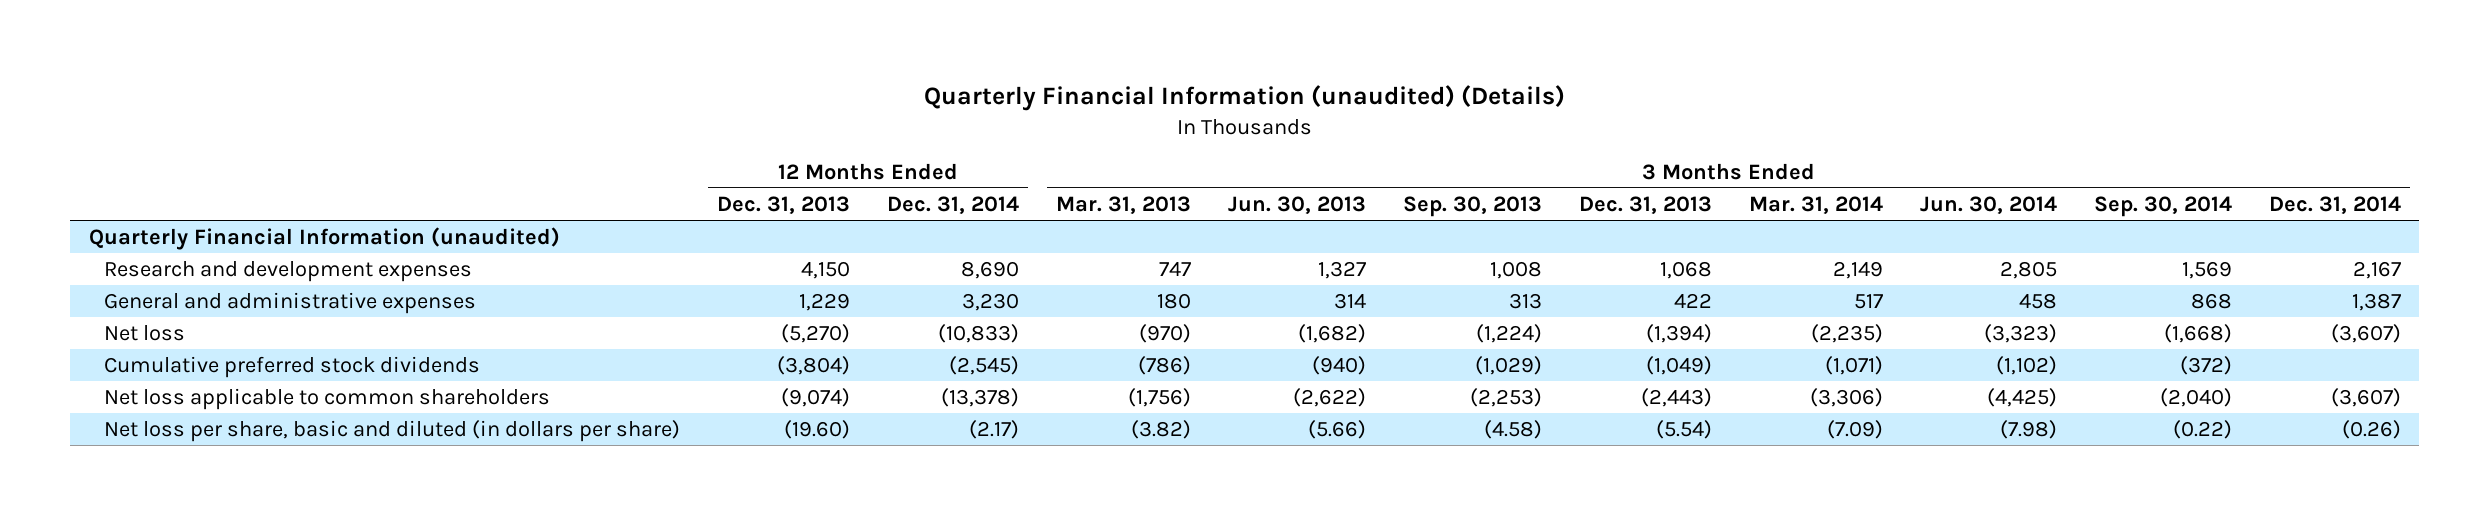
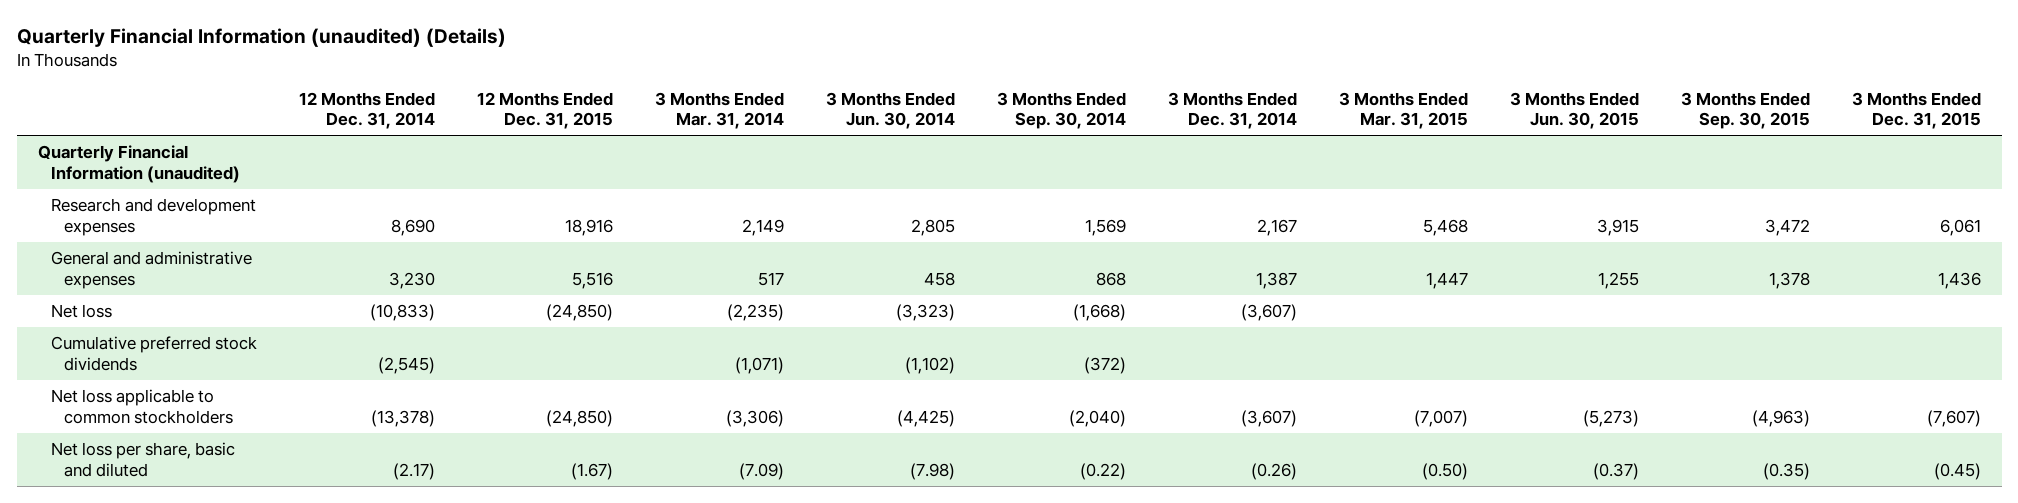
- | 12 Months Ended Dec. 31, 2013 | 12 Months Ended Dec. 31, 2014 | 3 Months Ended Mar. 31, 2013 | 3 Months Ended Jun. 30, 2013 | 3 Months Ended Sep. 30, 2013 | 3 Months Ended Dec. 31, 2013 | 3 Months Ended Mar. 31, 2014 | 3 Months Ended Jun. 30, 2014 | 3 Months Ended Sep. 30, 2014 | 3 Months Ended Dec. 31, 2014
+ | 12 Months Ended Dec. 31, 2014 | 12 Months Ended Dec. 31, 2015 | 3 Months Ended Mar. 31, 2014 | 3 Months Ended Jun. 30, 2014 | 3 Months Ended Sep. 30, 2014 | 3 Months Ended Dec. 31, 2014 | 3 Months Ended Mar. 31, 2015 | 3 Months Ended Jun. 30, 2015 | 3 Months Ended Sep. 30, 2015 | 3 Months Ended Dec. 31, 2015
- Net loss applicable to common shareholders | (9,074) | (13,378) | (1,756) | (2,622) | (2,253) | (2,443) | (3,306) | (4,425) | (2,040) | (3,607)
- Net loss per share, basic and diluted (in dollars per share) | (19.60) | (2.17) | (3.82) | (5.66) | (4.58) | (5.54) | (7.09) | (7.98) | (0.22) | (0.26)
+ Net loss applicable to common stockholders | (13,378) | (24,850) | (3,306) | (4,425) | (2,040) | (3,607) | (7,007) | (5,273) | (4,963) | (7,607)
+ Net loss per share, basic and diluted | (2.17) | (1.67) | (7.09) | (7.98) | (0.22) | (0.26) | (0.50) | (0.37) | (0.35) | (0.45)

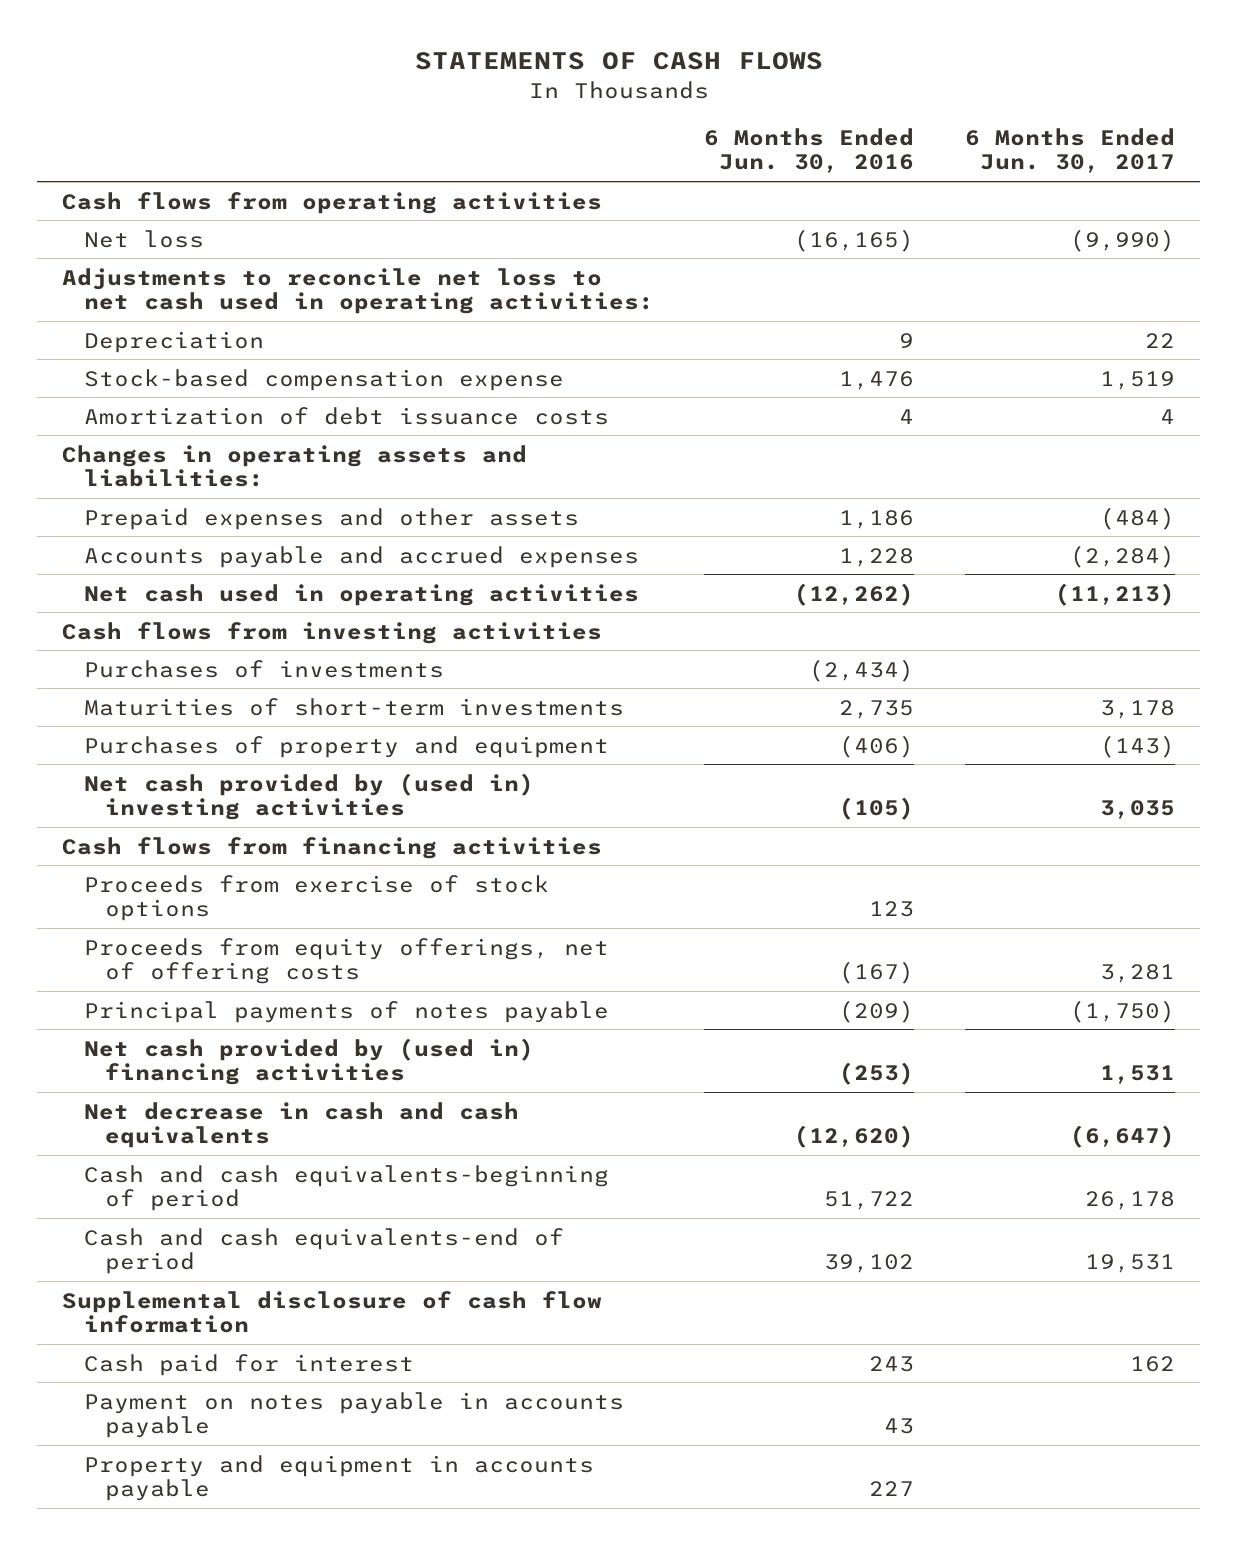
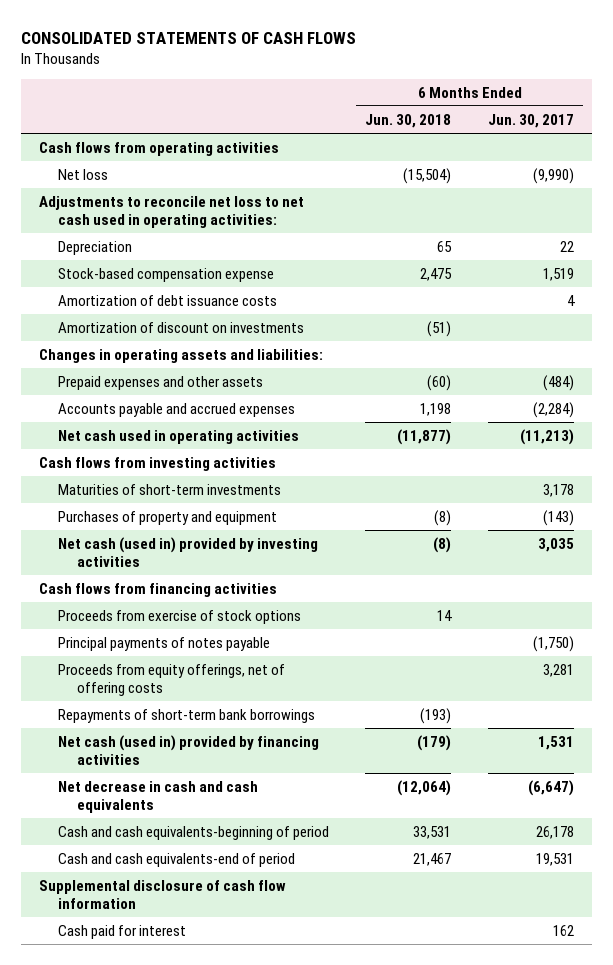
- STATEMENTS OF CASH FLOWS
+ CONSOLIDATED STATEMENTS OF CASH FLOWS
- | 6 Months Ended Jun. 30, 2016 | 6 Months Ended Jun. 30, 2017
+ | 6 Months Ended Jun. 30, 2018 | 6 Months Ended Jun. 30, 2017
+ Amortization of discount on investments | (51) |
- Purchases of investments | (2,434) |
- Net cash provided by (used in) investing activities | (105) | 3,035
+ Net cash (used in) provided by investing activities | (8) | 3,035
- Net cash provided by (used in) financing activities | (253) | 1,531
moved down: Proceeds from equity offerings, net of offering costs | | 3,281
+ Repayments of short-term bank borrowings | (193) |
+ Net cash (used in) provided by financing activities | (179) | 1,531
- Payment on notes payable in accounts payable | 43 |
- Property and equipment in accounts payable | 227 |

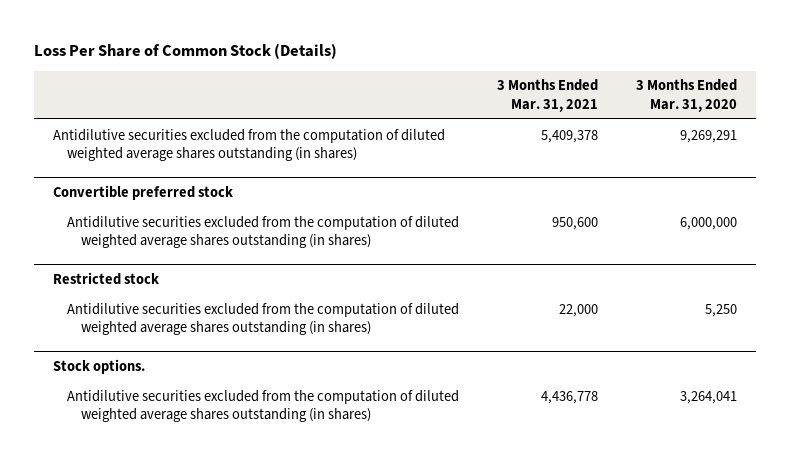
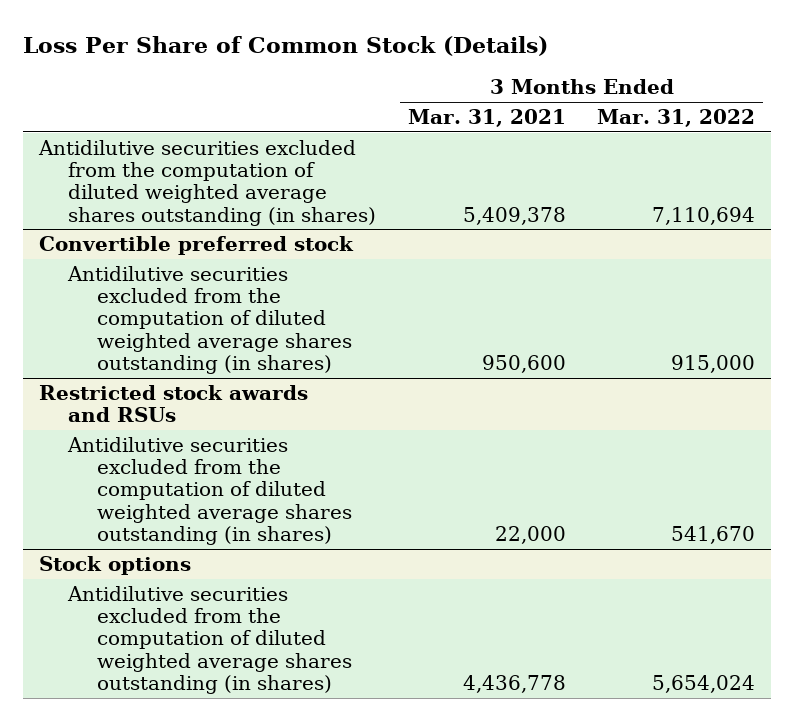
- | 3 Months Ended Mar. 31, 2021 | 3 Months Ended Mar. 31, 2020
+ | 3 Months Ended Mar. 31, 2021 | 3 Months Ended Mar. 31, 2022
- Restricted stock
+ Restricted stock awards and RSUs
- Stock options.
+ Stock options

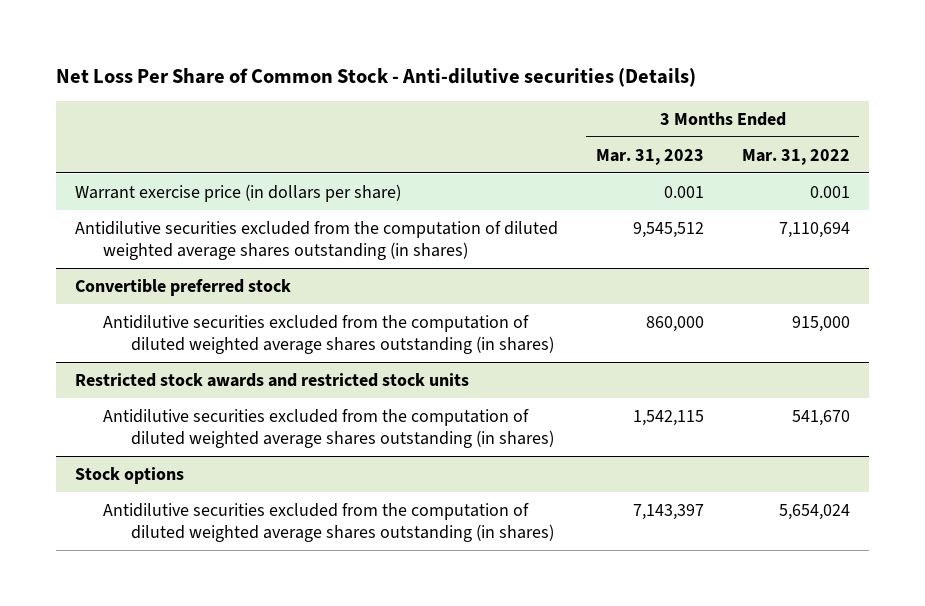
- Loss Per Share of Common Stock (Details)
+ Net Loss Per Share of Common Stock - Anti-dilutive securities (Details)
- | 3 Months Ended Mar. 31, 2021 | 3 Months Ended Mar. 31, 2022
+ | 3 Months Ended Mar. 31, 2023 | 3 Months Ended Mar. 31, 2022
+ Warrant exercise price (in dollars per share) | 0.001 | 0.001
- Restricted stock awards and RSUs
+ Restricted stock awards and restricted stock units

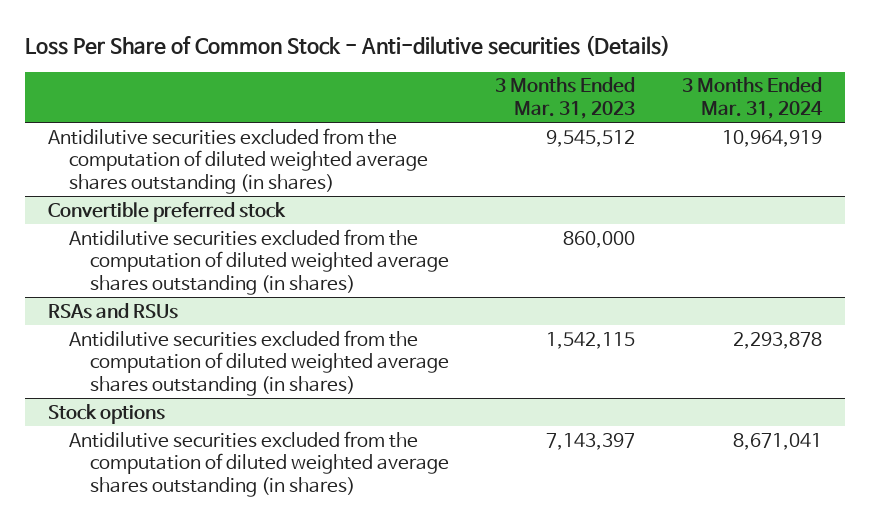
- Net Loss Per Share of Common Stock - Anti-dilutive securities (Details)
+ Loss Per Share of Common Stock - Anti-dilutive securities (Details)
- | 3 Months Ended Mar. 31, 2023 | 3 Months Ended Mar. 31, 2022
+ | 3 Months Ended Mar. 31, 2023 | 3 Months Ended Mar. 31, 2024
- Warrant exercise price (in dollars per share) | 0.001 | 0.001
- Restricted stock awards and restricted stock units
+ RSAs and RSUs

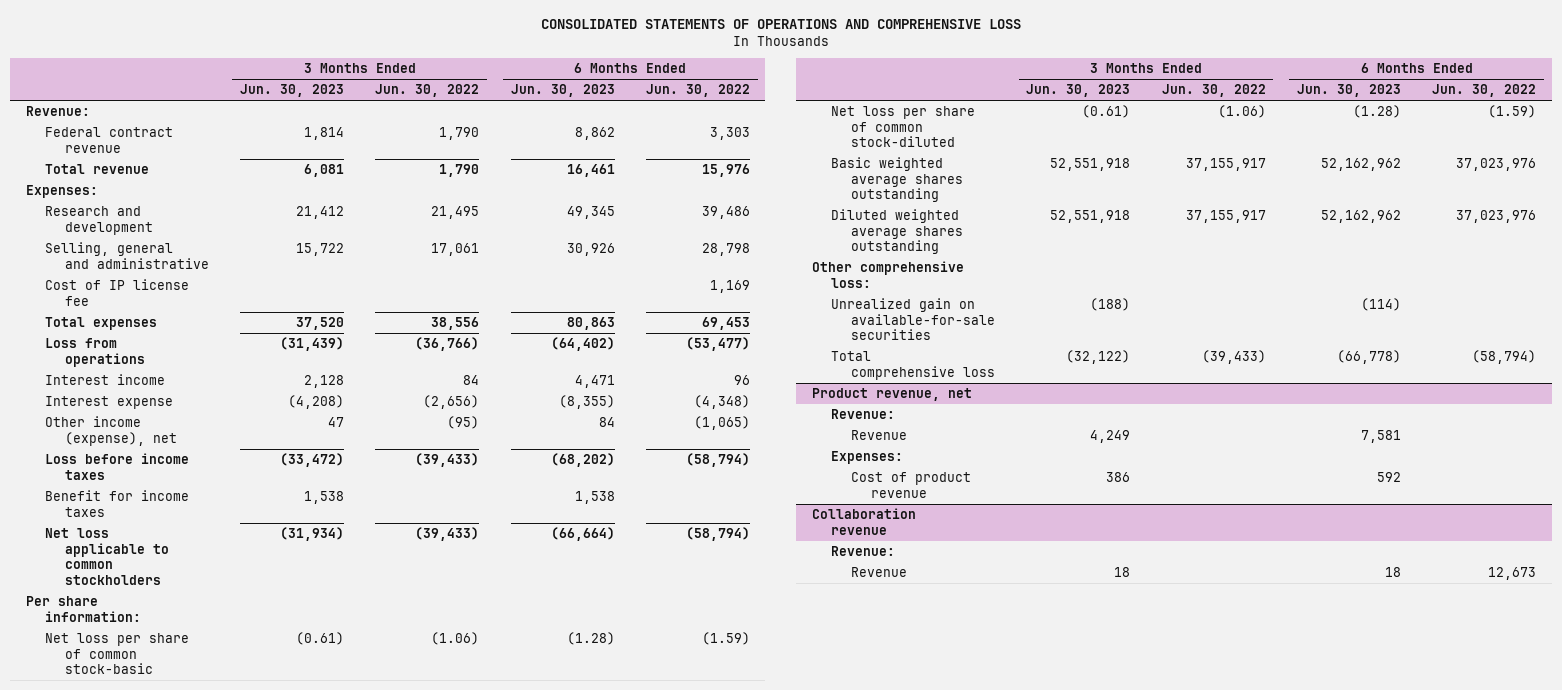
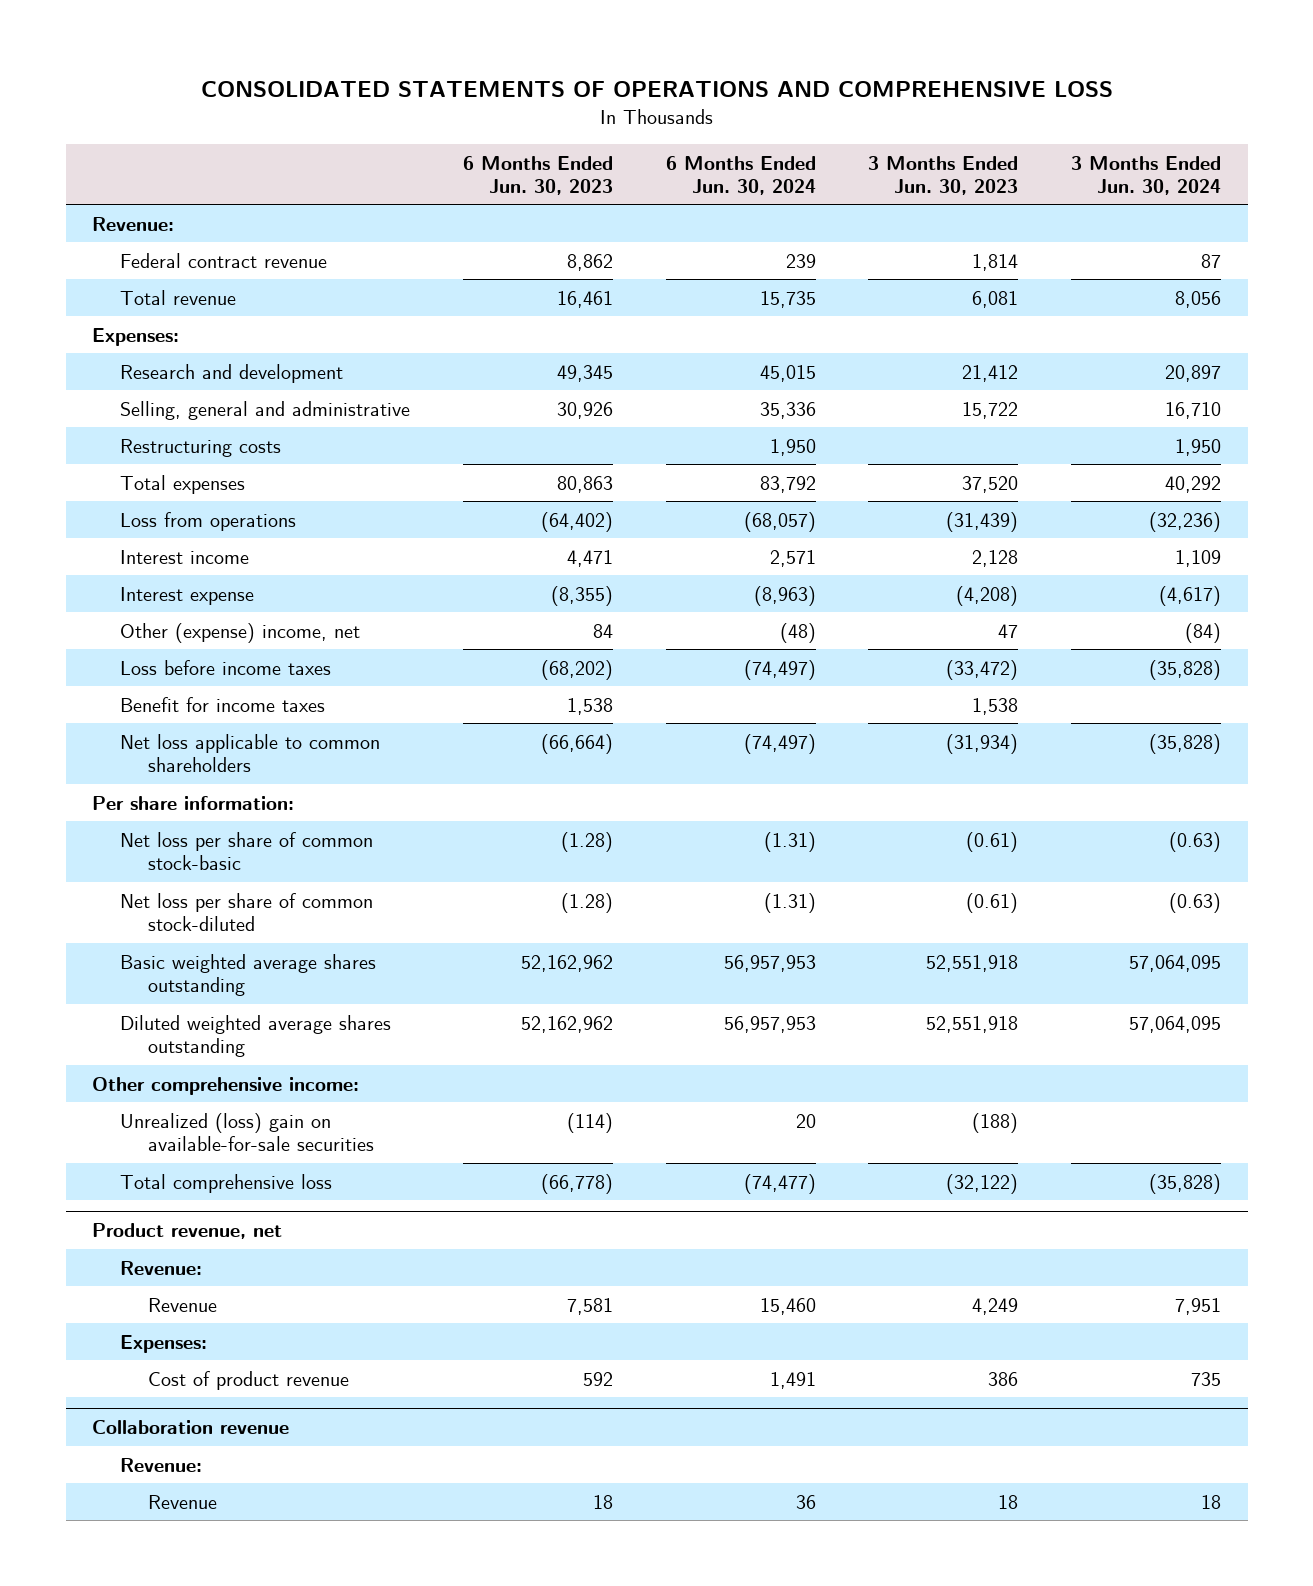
- | 3 Months Ended Jun. 30, 2023 | 3 Months Ended Jun. 30, 2022 | 6 Months Ended Jun. 30, 2023 | 6 Months Ended Jun. 30, 2022
+ | 6 Months Ended Jun. 30, 2023 | 6 Months Ended Jun. 30, 2024 | 3 Months Ended Jun. 30, 2023 | 3 Months Ended Jun. 30, 2024
- Cost of IP license fee | | | | 1,169
+ Restructuring costs | | 1,950 | | 1,950
- Other income (expense), net | 47 | (95) | 84 | (1,065)
+ Other (expense) income, net | 84 | (48) | 47 | (84)
- Net loss applicable to common stockholders | (31,934) | (39,433) | (66,664) | (58,794)
+ Net loss applicable to common shareholders | (66,664) | (74,497) | (31,934) | (35,828)
- Other comprehensive loss:
- Unrealized gain on available-for-sale securities | (188) | | (114) |
+ Other comprehensive income:
+ Unrealized (loss) gain on available-for-sale securities | (114) | 20 | (188) |

